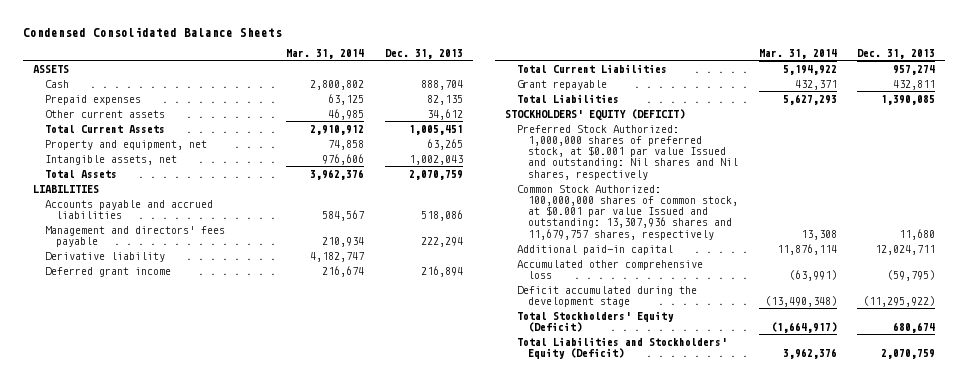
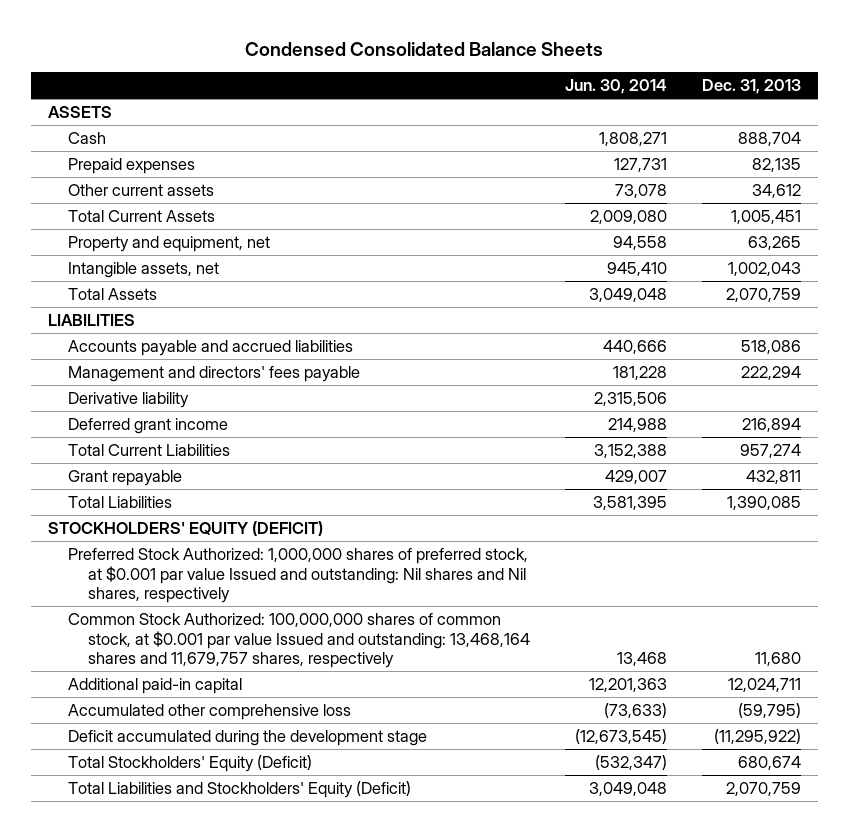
- | Mar. 31, 2014 | Dec. 31, 2013
+ | Jun. 30, 2014 | Dec. 31, 2013
- Common Stock Authorized: 100,000,000 shares of common stock, at $0.001 par value Issued and outstanding: 13,307,936 shares and 11,679,757 shares, respectively | 13,308 | 11,680
+ Common Stock Authorized: 100,000,000 shares of common stock, at $0.001 par value Issued and outstanding: 13,468,164 shares and 11,679,757 shares, respectively | 13,468 | 11,680

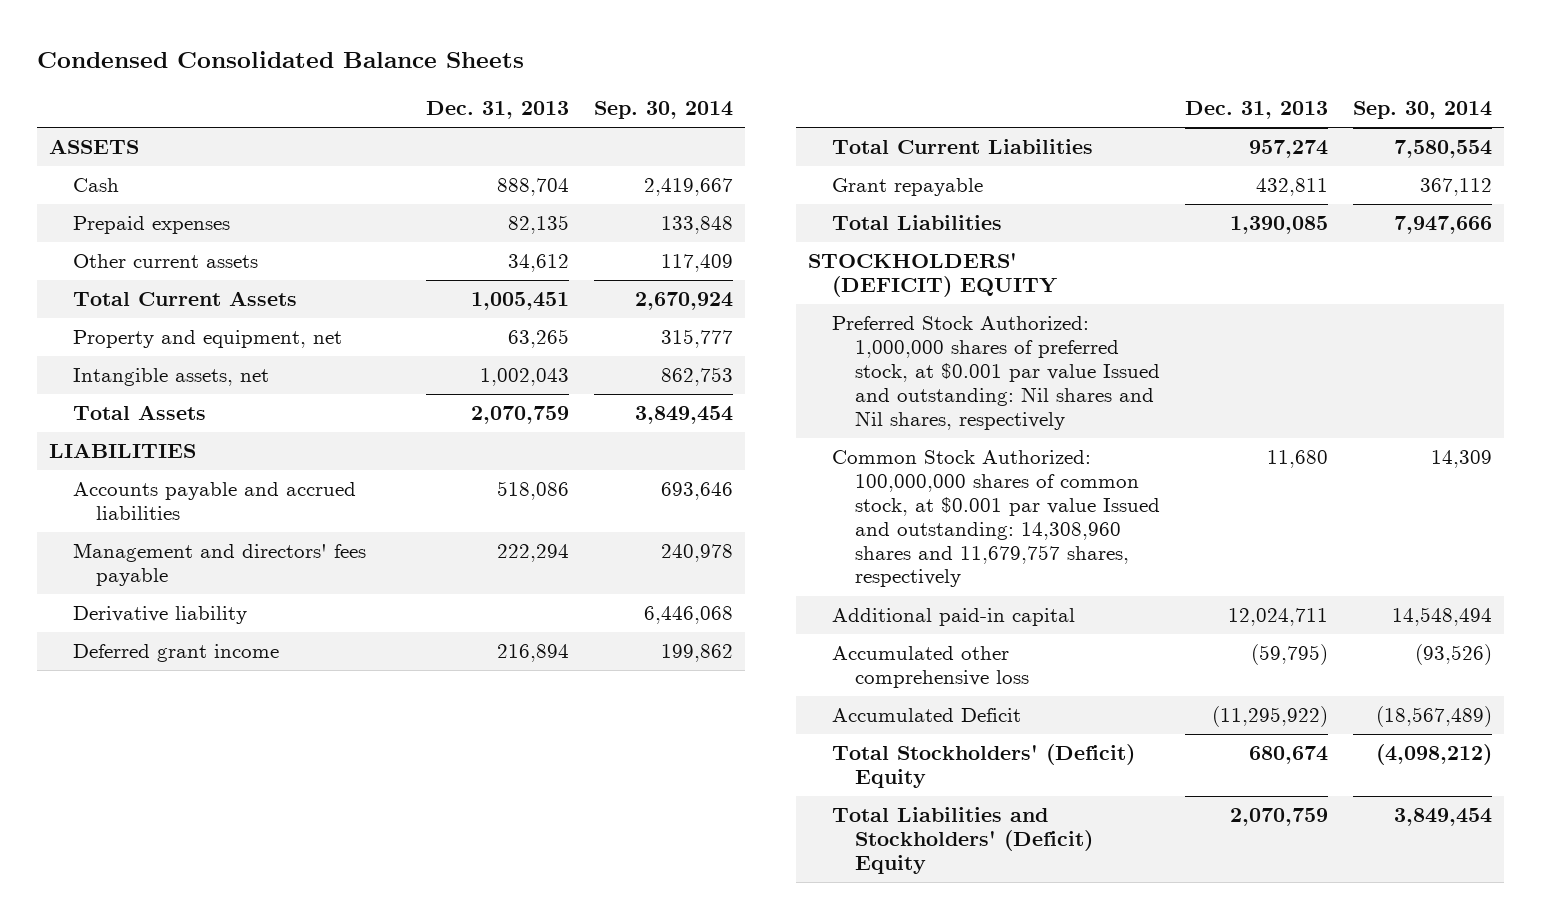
- | Jun. 30, 2014 | Dec. 31, 2013
+ | Dec. 31, 2013 | Sep. 30, 2014
- STOCKHOLDERS' EQUITY (DEFICIT)
+ STOCKHOLDERS' (DEFICIT) EQUITY
- Common Stock Authorized: 100,000,000 shares of common stock, at $0.001 par value Issued and outstanding: 13,468,164 shares and 11,679,757 shares, respectively | 13,468 | 11,680
+ Common Stock Authorized: 100,000,000 shares of common stock, at $0.001 par value Issued and outstanding: 14,308,960 shares and 11,679,757 shares, respectively | 11,680 | 14,309
- Deficit accumulated during the development stage | (12,673,545) | (11,295,922)
- Total Stockholders' Equity (Deficit) | (532,347) | 680,674
- Total Liabilities and Stockholders' Equity (Deficit) | 3,049,048 | 2,070,759
+ Accumulated Deficit | (11,295,922) | (18,567,489)
+ Total Stockholders' (Deficit) Equity | 680,674 | (4,098,212)
+ Total Liabilities and Stockholders' (Deficit) Equity | 2,070,759 | 3,849,454

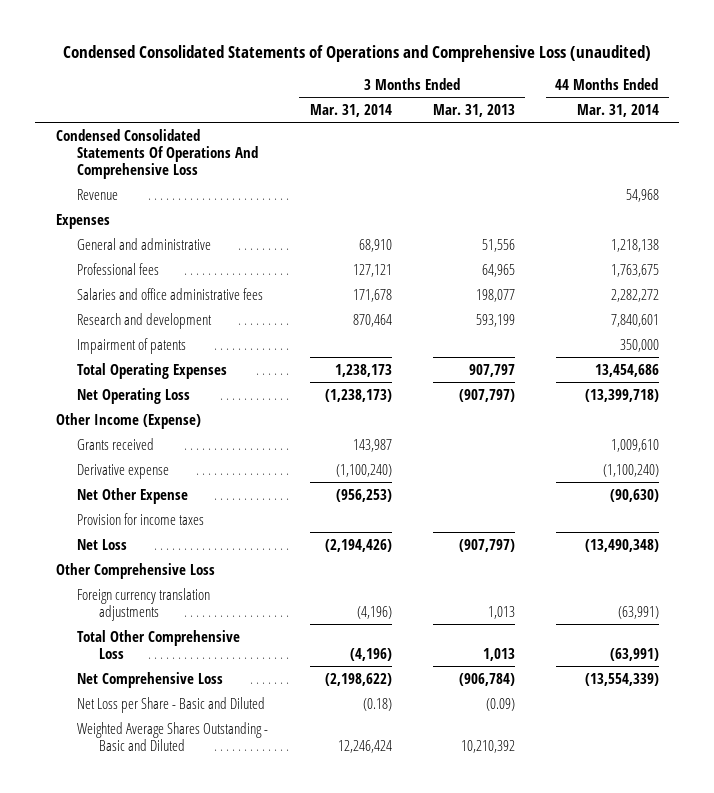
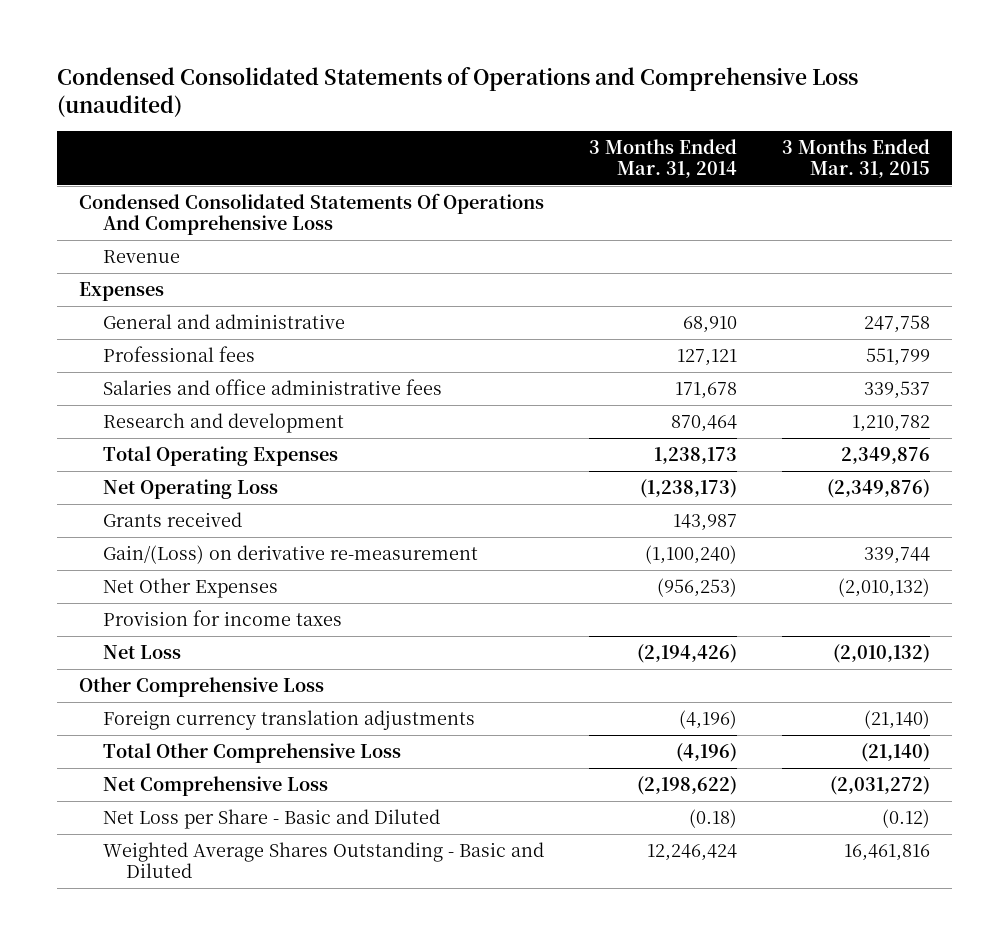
- | 3 Months Ended Mar. 31, 2014 | 3 Months Ended Mar. 31, 2013 | 44 Months Ended Mar. 31, 2014
+ | 3 Months Ended Mar. 31, 2014 | 3 Months Ended Mar. 31, 2015
- Impairment of patents | | | 350,000
- Other Income (Expense)
- Derivative expense | (1,100,240) | | (1,100,240)
- Net Other Expense | (956,253) | | (90,630)
+ Gain/(Loss) on derivative re-measurement | (1,100,240) | 339,744
+ Net Other Expenses | (956,253) | (2,010,132)

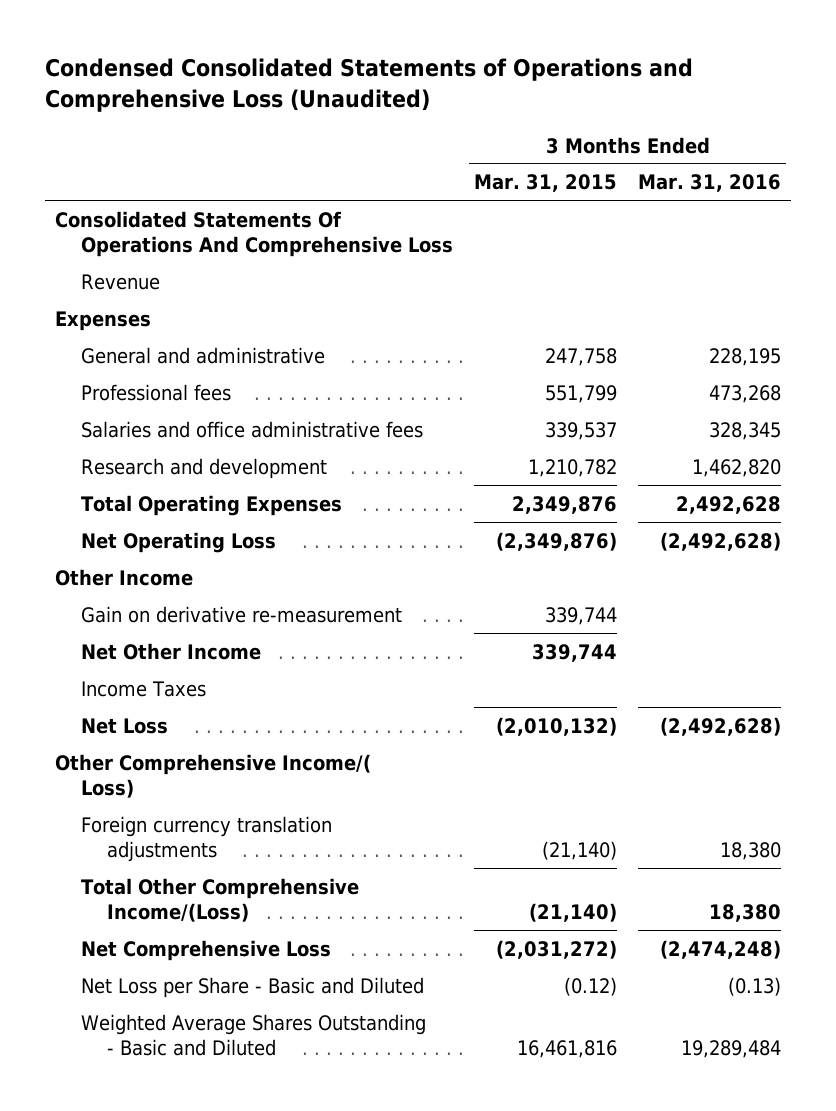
- Condensed Consolidated Statements of Operations and Comprehensive Loss (unaudited)
+ Condensed Consolidated Statements of Operations and Comprehensive Loss (Unaudited)
- | 3 Months Ended Mar. 31, 2014 | 3 Months Ended Mar. 31, 2015
+ | 3 Months Ended Mar. 31, 2015 | 3 Months Ended Mar. 31, 2016
- Condensed Consolidated Statements Of Operations And Comprehensive Loss
+ Consolidated Statements Of Operations And Comprehensive Loss
- Grants received | 143,987 |
- Gain/(Loss) on derivative re-measurement | (1,100,240) | 339,744
- Net Other Expenses | (956,253) | (2,010,132)
- Provision for income taxes
+ Other Income
+ Gain on derivative re-measurement | 339,744 |
+ Net Other Income | 339,744 |
+ Income Taxes
- Other Comprehensive Loss
+ Other Comprehensive Income/( Loss)
- Total Other Comprehensive Loss | (4,196) | (21,140)
+ Total Other Comprehensive Income/(Loss) | (21,140) | 18,380

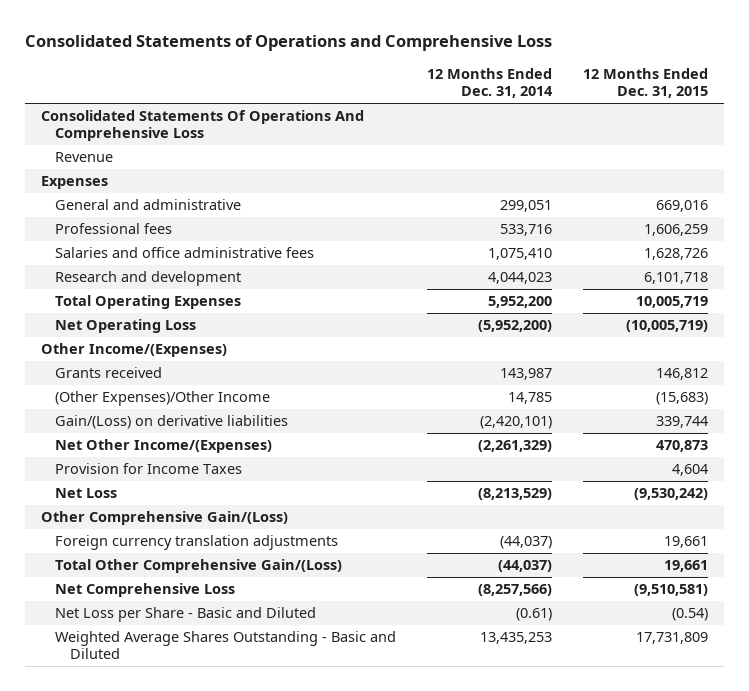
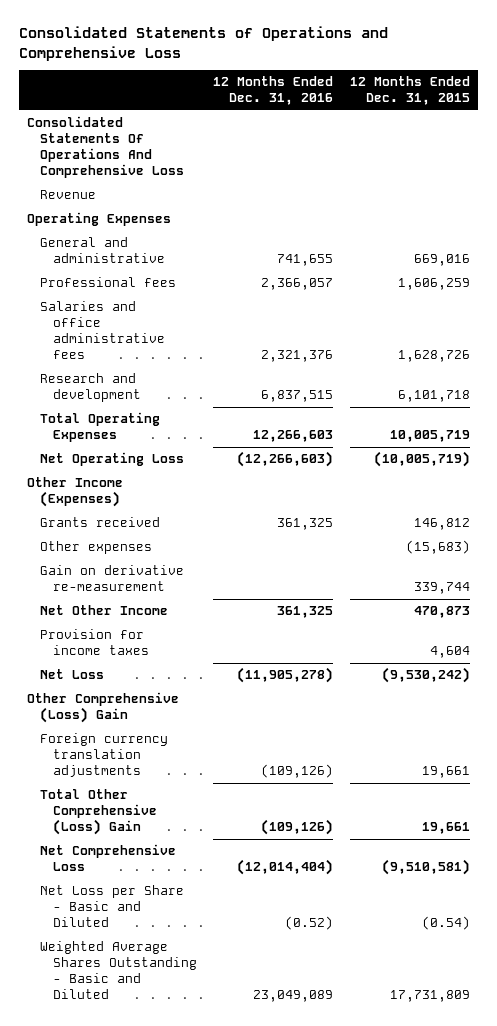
- | 12 Months Ended Dec. 31, 2014 | 12 Months Ended Dec. 31, 2015
+ | 12 Months Ended Dec. 31, 2016 | 12 Months Ended Dec. 31, 2015
- Expenses
+ Operating Expenses
- Other Income/(Expenses)
+ Other Income (Expenses)
- (Other Expenses)/Other Income | 14,785 | (15,683)
- Gain/(Loss) on derivative liabilities | (2,420,101) | 339,744
- Net Other Income/(Expenses) | (2,261,329) | 470,873
- Provision for Income Taxes | | 4,604
+ Other expenses | | (15,683)
+ Gain on derivative re-measurement | | 339,744
+ Net Other Income | 361,325 | 470,873
+ Provision for income taxes | | 4,604
- Other Comprehensive Gain/(Loss)
+ Other Comprehensive (Loss) Gain
- Total Other Comprehensive Gain/(Loss) | (44,037) | 19,661
+ Total Other Comprehensive (Loss) Gain | (109,126) | 19,661

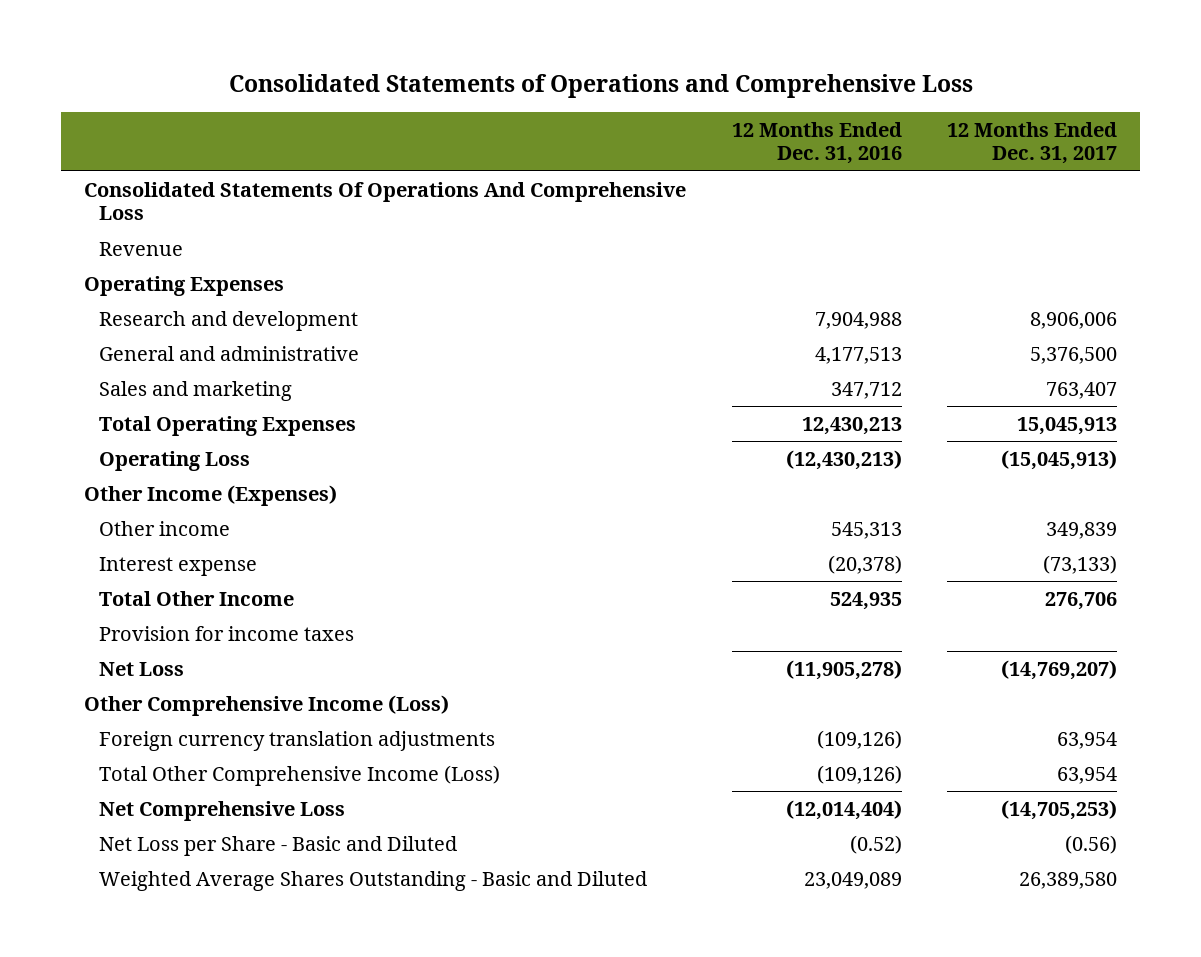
- | 12 Months Ended Dec. 31, 2016 | 12 Months Ended Dec. 31, 2015
+ | 12 Months Ended Dec. 31, 2016 | 12 Months Ended Dec. 31, 2017
- General and administrative | 741,655 | 669,016
- Professional fees | 2,366,057 | 1,606,259
- Salaries and office administrative fees | 2,321,376 | 1,628,726
- Research and development | 6,837,515 | 6,101,718
- Total Operating Expenses | 12,266,603 | 10,005,719
- Net Operating Loss | (12,266,603) | (10,005,719)
+ Research and development | 7,904,988 | 8,906,006
+ General and administrative | 4,177,513 | 5,376,500
+ Sales and marketing | 347,712 | 763,407
+ Total Operating Expenses | 12,430,213 | 15,045,913
+ Operating Loss | (12,430,213) | (15,045,913)
- Grants received | 361,325 | 146,812
- Other expenses | | (15,683)
- Gain on derivative re-measurement | | 339,744
- Net Other Income | 361,325 | 470,873
+ Other income | 545,313 | 349,839
+ Interest expense | (20,378) | (73,133)
+ Total Other Income | 524,935 | 276,706
- Other Comprehensive (Loss) Gain
+ Other Comprehensive Income (Loss)
- Total Other Comprehensive (Loss) Gain | (109,126) | 19,661
+ Total Other Comprehensive Income (Loss) | (109,126) | 63,954

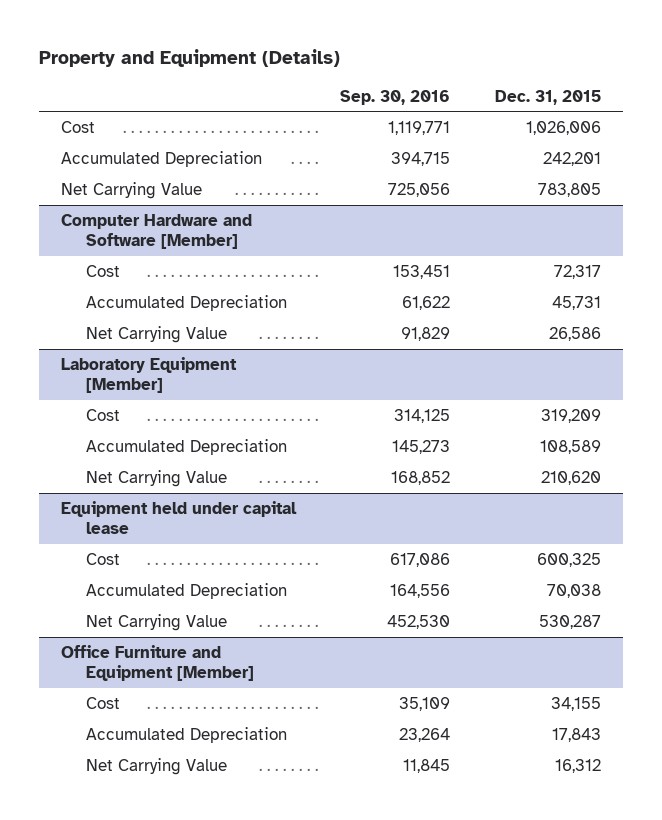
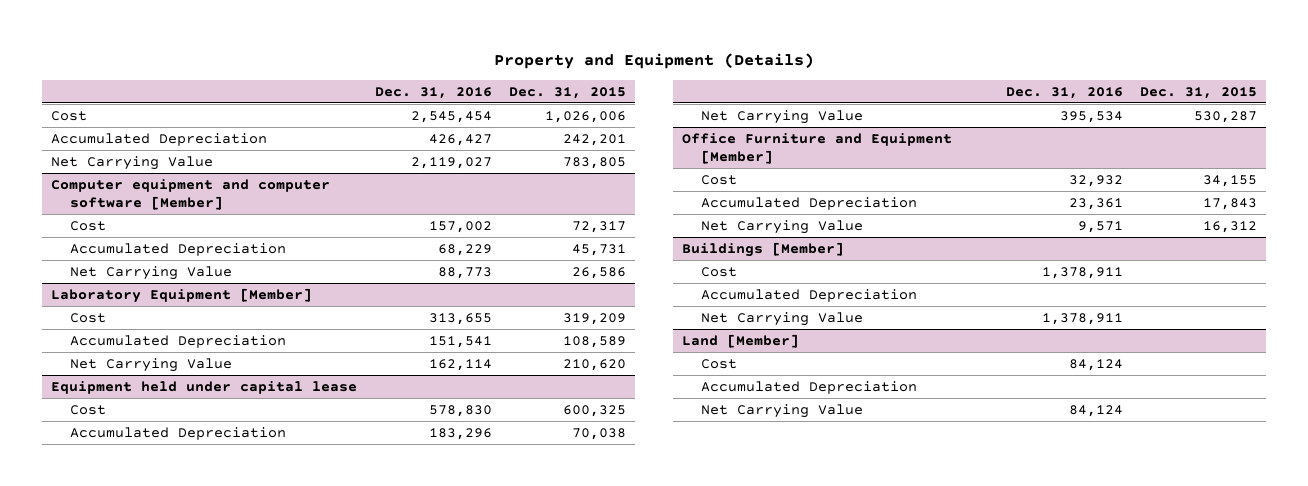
- | Sep. 30, 2016 | Dec. 31, 2015
+ | Dec. 31, 2016 | Dec. 31, 2015
- Computer Hardware and Software [Member]
+ Computer equipment and computer software [Member]
+ Buildings [Member]
+ Cost | 1,378,911 |
+ Accumulated Depreciation
+ Net Carrying Value | 1,378,911 |
+ Land [Member]
+ Cost | 84,124 |
+ Accumulated Depreciation
+ Net Carrying Value | 84,124 |

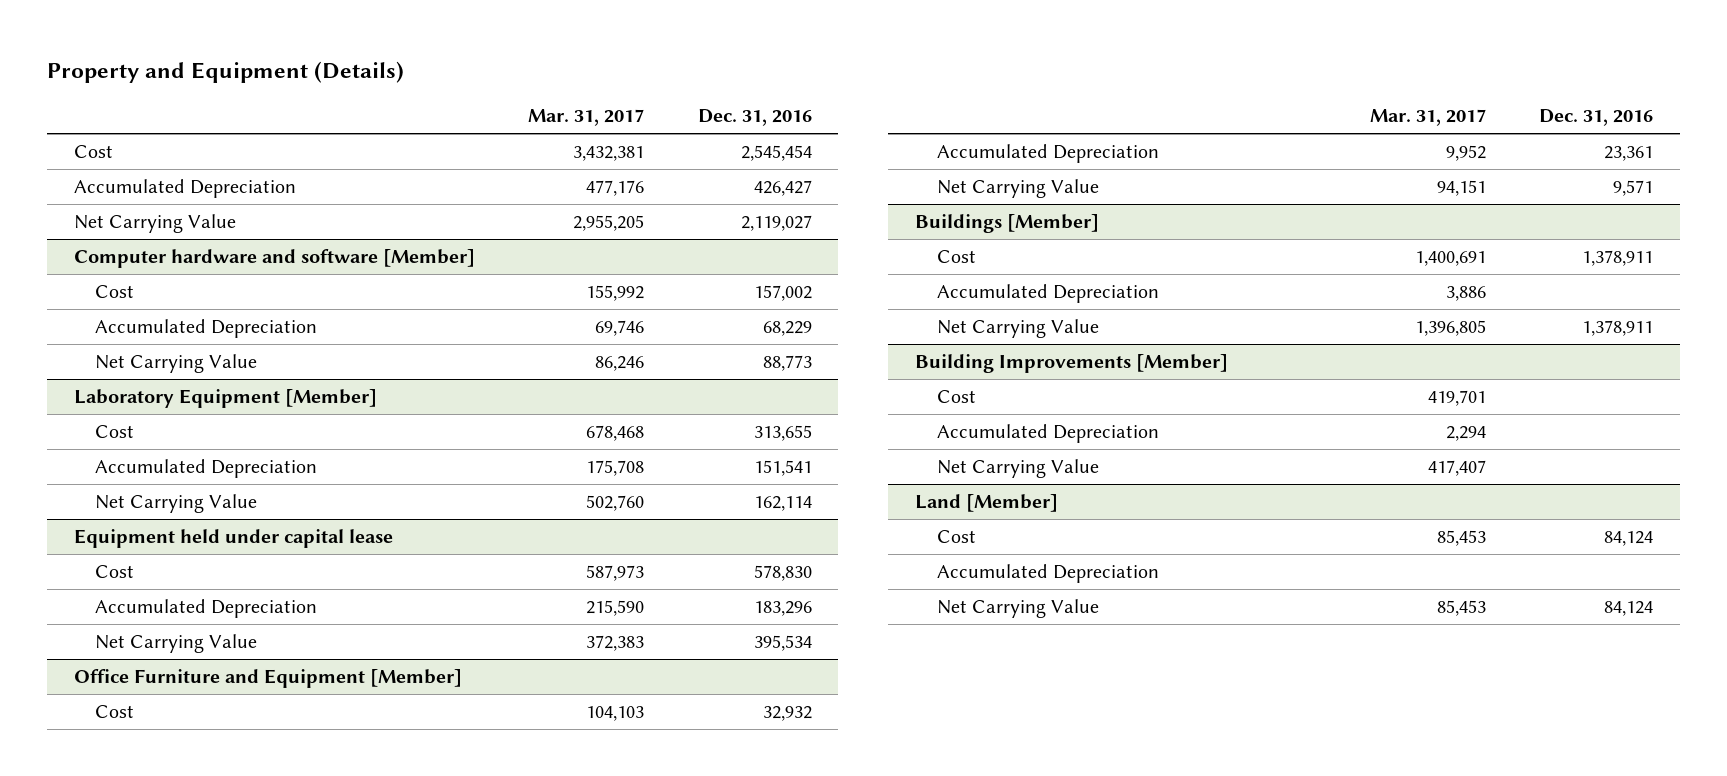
- | Dec. 31, 2016 | Dec. 31, 2015
+ | Mar. 31, 2017 | Dec. 31, 2016
- Computer equipment and computer software [Member]
+ Computer hardware and software [Member]
+ Building Improvements [Member]
+ Cost | 419,701 |
+ Accumulated Depreciation | 2,294 |
+ Net Carrying Value | 417,407 |

